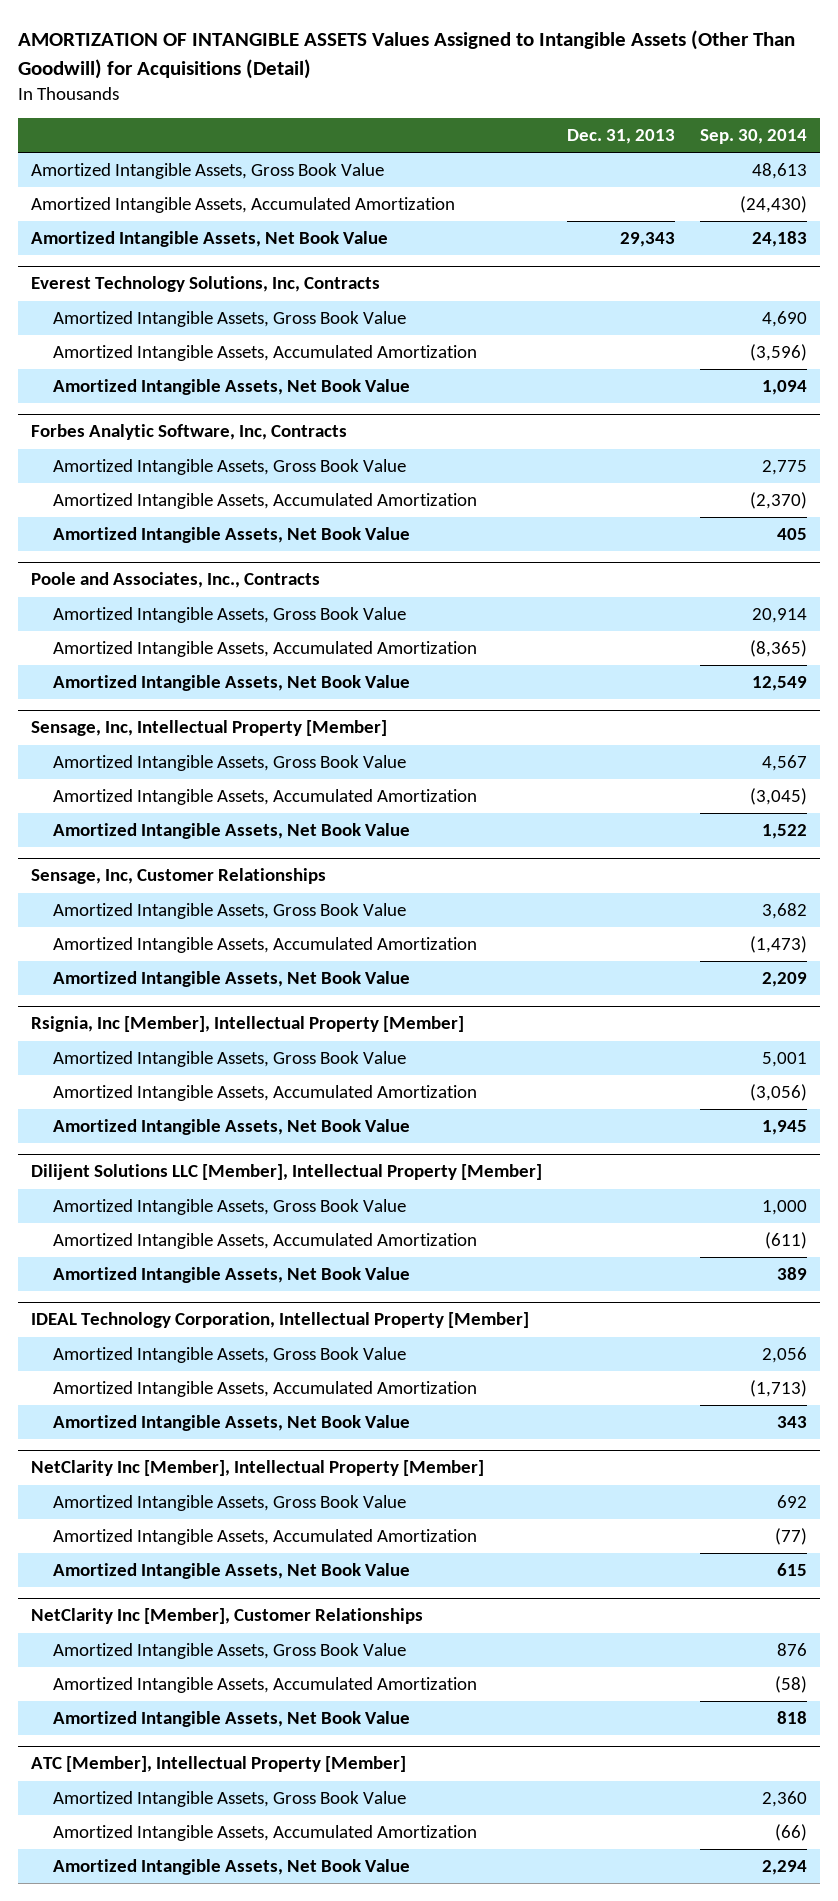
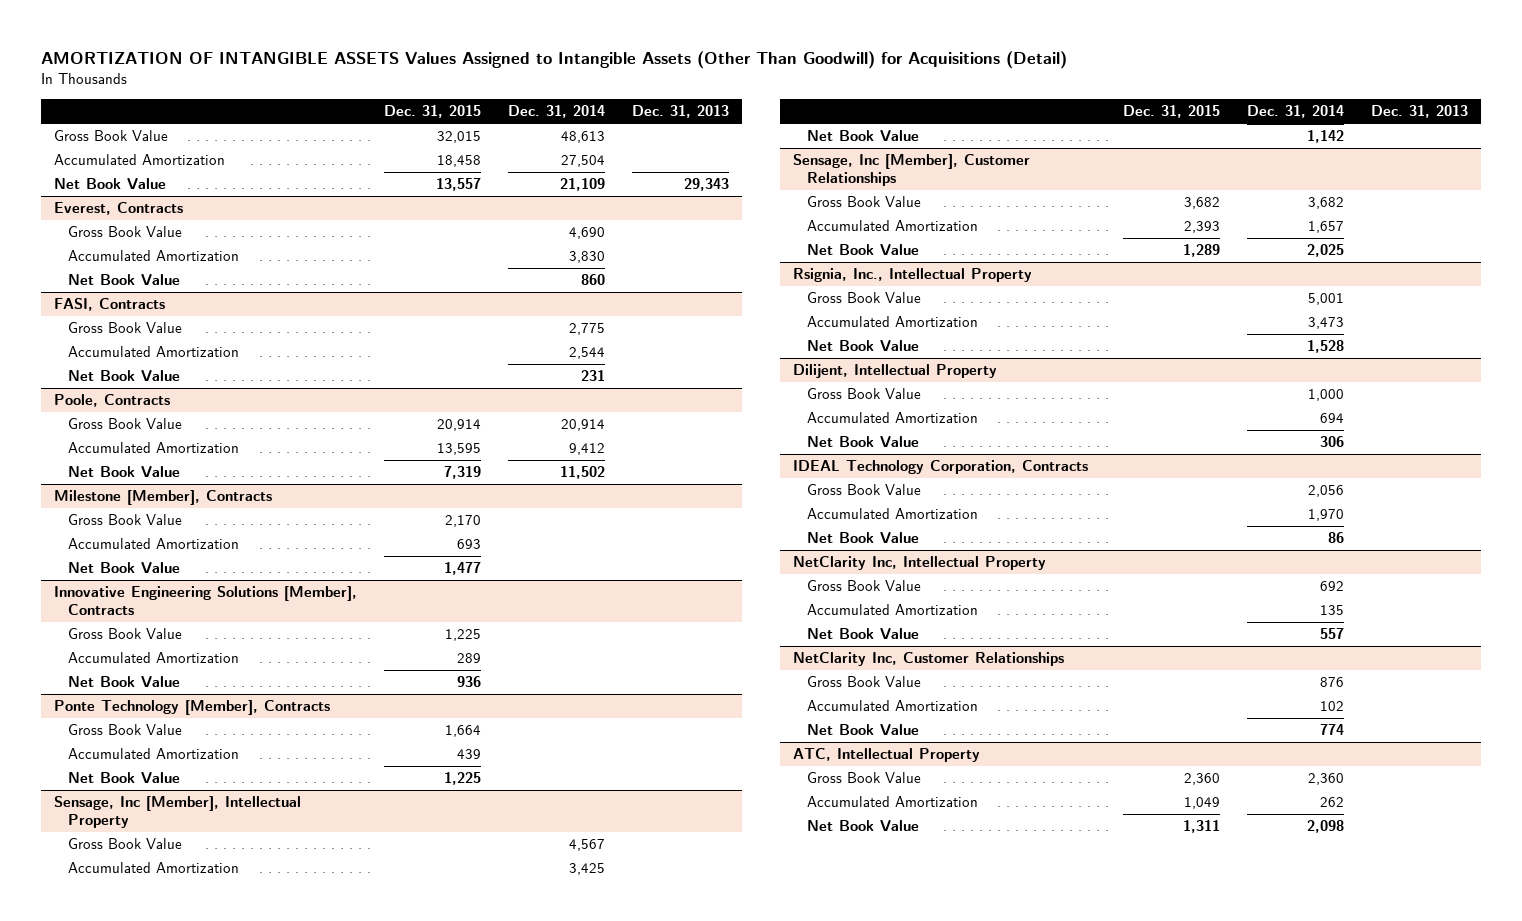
- | Dec. 31, 2013 | Sep. 30, 2014
+ | Dec. 31, 2015 | Dec. 31, 2014 | Dec. 31, 2013
- Amortized Intangible Assets, Gross Book Value | | 48,613
- Amortized Intangible Assets, Accumulated Amortization | | (24,430)
- Amortized Intangible Assets, Net Book Value | 29,343 | 24,183
- Everest Technology Solutions, Inc, Contracts
- Amortized Intangible Assets, Gross Book Value | | 4,690
- Amortized Intangible Assets, Accumulated Amortization | | (3,596)
- Amortized Intangible Assets, Net Book Value | | 1,094
- Forbes Analytic Software, Inc, Contracts
- Amortized Intangible Assets, Gross Book Value | | 2,775
- Amortized Intangible Assets, Accumulated Amortization | | (2,370)
- Amortized Intangible Assets, Net Book Value | | 405
- Poole and Associates, Inc., Contracts
- Amortized Intangible Assets, Gross Book Value | | 20,914
- Amortized Intangible Assets, Accumulated Amortization | | (8,365)
- Amortized Intangible Assets, Net Book Value | | 12,549
- Sensage, Inc, Intellectual Property [Member]
- Amortized Intangible Assets, Gross Book Value | | 4,567
- Amortized Intangible Assets, Accumulated Amortization | | (3,045)
- Amortized Intangible Assets, Net Book Value | | 1,522
- Sensage, Inc, Customer Relationships
- Amortized Intangible Assets, Gross Book Value | | 3,682
- Amortized Intangible Assets, Accumulated Amortization | | (1,473)
- Amortized Intangible Assets, Net Book Value | | 2,209
- Rsignia, Inc [Member], Intellectual Property [Member]
- Amortized Intangible Assets, Gross Book Value | | 5,001
- Amortized Intangible Assets, Accumulated Amortization | | (3,056)
- Amortized Intangible Assets, Net Book Value | | 1,945
- Dilijent Solutions LLC [Member], Intellectual Property [Member]
- Amortized Intangible Assets, Gross Book Value | | 1,000
- Amortized Intangible Assets, Accumulated Amortization | | (611)
- Amortized Intangible Assets, Net Book Value | | 389
- IDEAL Technology Corporation, Intellectual Property [Member]
- Amortized Intangible Assets, Gross Book Value | | 2,056
- Amortized Intangible Assets, Accumulated Amortization | | (1,713)
- Amortized Intangible Assets, Net Book Value | | 343
- NetClarity Inc [Member], Intellectual Property [Member]
- Amortized Intangible Assets, Gross Book Value | | 692
- Amortized Intangible Assets, Accumulated Amortization | | (77)
- Amortized Intangible Assets, Net Book Value | | 615
- NetClarity Inc [Member], Customer Relationships
- Amortized Intangible Assets, Gross Book Value | | 876
- Amortized Intangible Assets, Accumulated Amortization | | (58)
- Amortized Intangible Assets, Net Book Value | | 818
- ATC [Member], Intellectual Property [Member]
- Amortized Intangible Assets, Gross Book Value | | 2,360
- Amortized Intangible Assets, Accumulated Amortization | | (66)
- Amortized Intangible Assets, Net Book Value | | 2,294
+ Gross Book Value | 32,015 | 48,613 |
+ Accumulated Amortization | 18,458 | 27,504 |
+ Net Book Value | 13,557 | 21,109 | 29,343
+ Everest, Contracts
+ Gross Book Value | | 4,690 |
+ Accumulated Amortization | | 3,830 |
+ Net Book Value | | 860 |
+ FASI, Contracts
+ Gross Book Value | | 2,775 |
+ Accumulated Amortization | | 2,544 |
+ Net Book Value | | 231 |
+ Poole, Contracts
+ Gross Book Value | 20,914 | 20,914 |
+ Accumulated Amortization | 13,595 | 9,412 |
+ Net Book Value | 7,319 | 11,502 |
+ Milestone [Member], Contracts
+ Gross Book Value | 2,170 | |
+ Accumulated Amortization | 693 | |
+ Net Book Value | 1,477 | |
+ Innovative Engineering Solutions [Member], Contracts
+ Gross Book Value | 1,225 | |
+ Accumulated Amortization | 289 | |
+ Net Book Value | 936 | |
+ Ponte Technology [Member], Contracts
+ Gross Book Value | 1,664 | |
+ Accumulated Amortization | 439 | |
+ Net Book Value | 1,225 | |
+ Sensage, Inc [Member], Intellectual Property
+ Gross Book Value | | 4,567 |
+ Accumulated Amortization | | 3,425 |
+ Net Book Value | | 1,142 |
+ Sensage, Inc [Member], Customer Relationships
+ Gross Book Value | 3,682 | 3,682 |
+ Accumulated Amortization | 2,393 | 1,657 |
+ Net Book Value | 1,289 | 2,025 |
+ Rsignia, Inc., Intellectual Property
+ Gross Book Value | | 5,001 |
+ Accumulated Amortization | | 3,473 |
+ Net Book Value | | 1,528 |
+ Dilijent, Intellectual Property
+ Gross Book Value | | 1,000 |
+ Accumulated Amortization | | 694 |
+ Net Book Value | | 306 |
+ IDEAL Technology Corporation, Contracts
+ Gross Book Value | | 2,056 |
+ Accumulated Amortization | | 1,970 |
+ Net Book Value | | 86 |
+ NetClarity Inc, Intellectual Property
+ Gross Book Value | | 692 |
+ Accumulated Amortization | | 135 |
+ Net Book Value | | 557 |
+ NetClarity Inc, Customer Relationships
+ Gross Book Value | | 876 |
+ Accumulated Amortization | | 102 |
+ Net Book Value | | 774 |
+ ATC, Intellectual Property
+ Gross Book Value | 2,360 | 2,360 |
+ Accumulated Amortization | 1,049 | 262 |
+ Net Book Value | 1,311 | 2,098 |

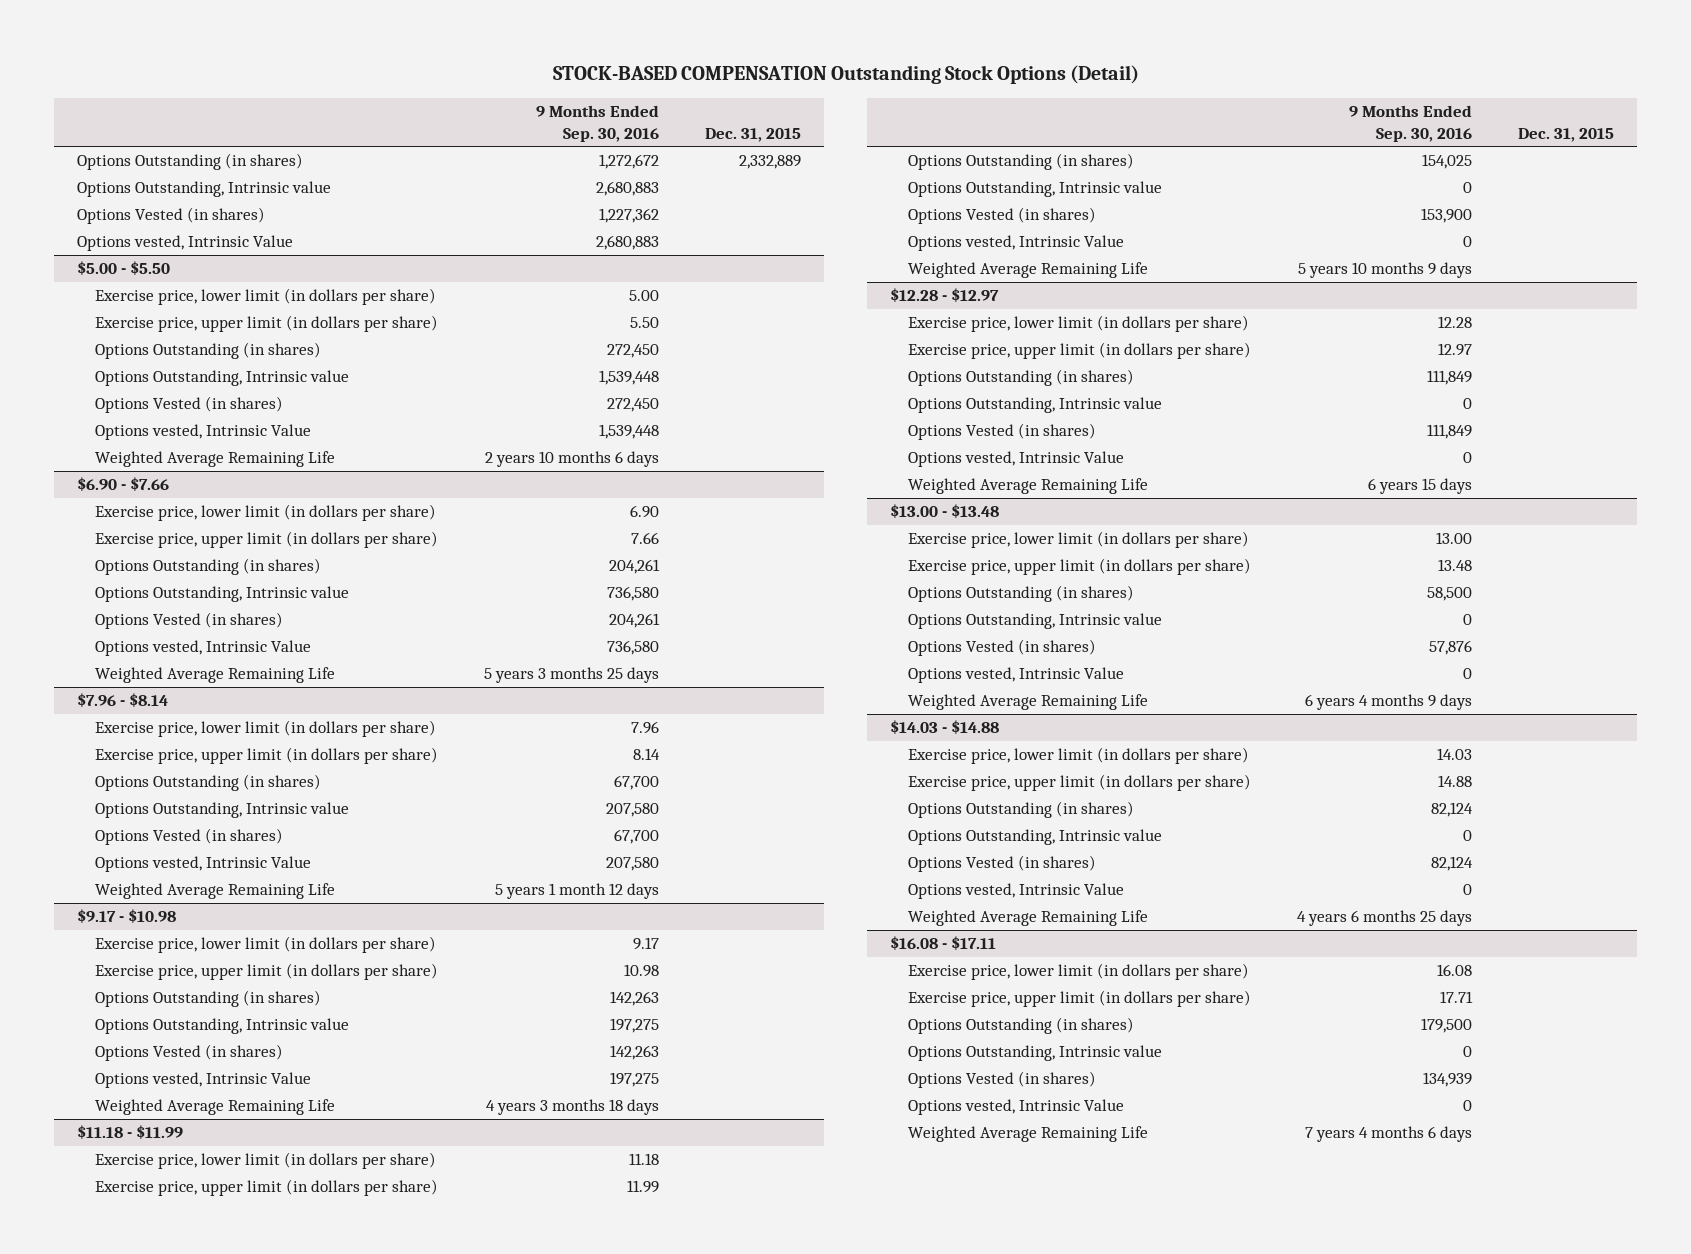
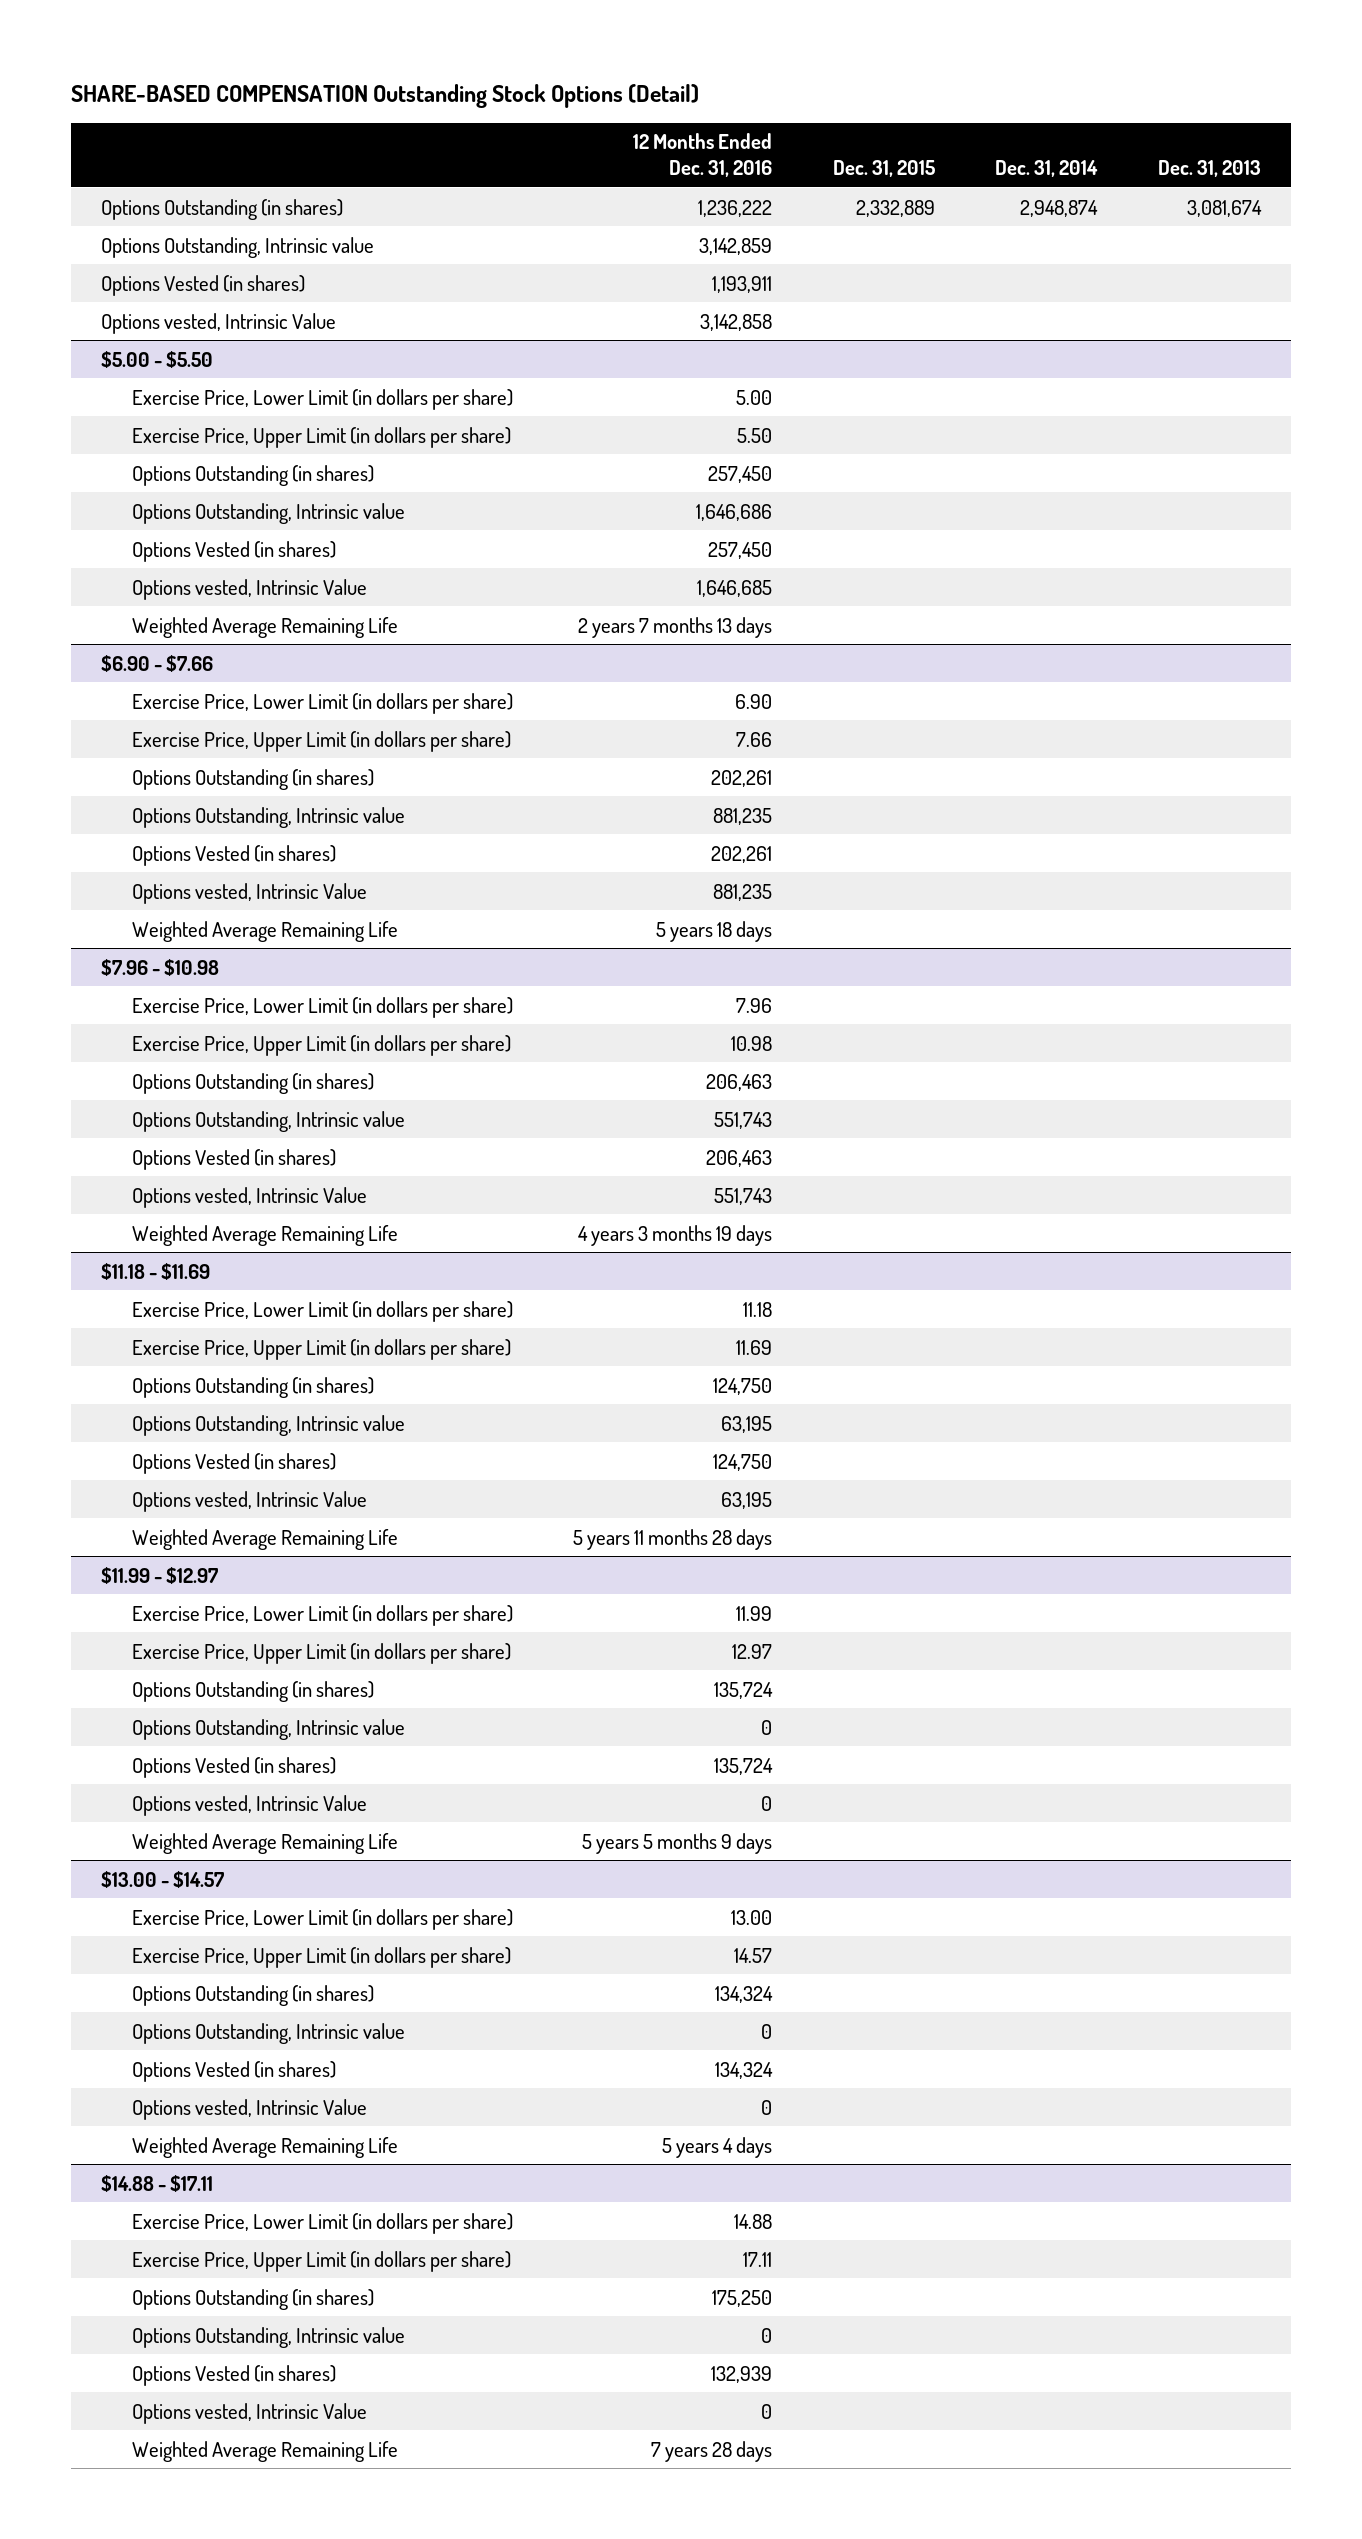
- STOCK-BASED COMPENSATION Outstanding Stock Options (Detail)
+ SHARE-BASED COMPENSATION Outstanding Stock Options (Detail)
- | 9 Months Ended Sep. 30, 2016 | Dec. 31, 2015
+ | 12 Months Ended Dec. 31, 2016 | Dec. 31, 2015 | Dec. 31, 2014 | Dec. 31, 2013
@ $5.00 - $5.50
- Exercise price, lower limit (in dollars per share) | 5.00 |
- Exercise price, upper limit (in dollars per share) | 5.50 |
+ Exercise Price, Lower Limit (in dollars per share) | 5.00 | | |
+ Exercise Price, Upper Limit (in dollars per share) | 5.50 | | |
@ $6.90 - $7.66
- Exercise price, lower limit (in dollars per share) | 6.90 |
- Exercise price, upper limit (in dollars per share) | 7.66 |
+ Exercise Price, Lower Limit (in dollars per share) | 6.90 | | |
+ Exercise Price, Upper Limit (in dollars per share) | 7.66 | | |
- $7.96 - $8.14
- Exercise price, lower limit (in dollars per share) | 7.96 |
- Exercise price, upper limit (in dollars per share) | 8.14 |
+ $7.96 - $10.98
+ Exercise Price, Lower Limit (in dollars per share) | 7.96 | | |
+ Exercise Price, Upper Limit (in dollars per share) | 10.98 | | |
- $9.17 - $10.98
- Exercise price, lower limit (in dollars per share) | 9.17 |
- Exercise price, upper limit (in dollars per share) | 10.98 |
+ $11.18 - $11.69
+ Exercise Price, Lower Limit (in dollars per share) | 11.18 | | |
+ Exercise Price, Upper Limit (in dollars per share) | 11.69 | | |
- $11.18 - $11.99
- Exercise price, lower limit (in dollars per share) | 11.18 |
- Exercise price, upper limit (in dollars per share) | 11.99 |
+ $11.99 - $12.97
+ Exercise Price, Lower Limit (in dollars per share) | 11.99 | | |
+ Exercise Price, Upper Limit (in dollars per share) | 12.97 | | |
- $12.28 - $12.97
- Exercise price, lower limit (in dollars per share) | 12.28 |
- Exercise price, upper limit (in dollars per share) | 12.97 |
+ $13.00 - $14.57
+ Exercise Price, Lower Limit (in dollars per share) | 13.00 | | |
+ Exercise Price, Upper Limit (in dollars per share) | 14.57 | | |
- $13.00 - $13.48
- Exercise price, lower limit (in dollars per share) | 13.00 |
- Exercise price, upper limit (in dollars per share) | 13.48 |
+ $14.88 - $17.11
+ Exercise Price, Lower Limit (in dollars per share) | 14.88 | | |
+ Exercise Price, Upper Limit (in dollars per share) | 17.11 | | |
- $14.03 - $14.88
- Exercise price, lower limit (in dollars per share) | 14.03 |
- Exercise price, upper limit (in dollars per share) | 14.88 |
- Options Outstanding (in shares) | 82,124 |
- Options Outstanding, Intrinsic value | 0 |
- Options Vested (in shares) | 82,124 |
- Options vested, Intrinsic Value | 0 |
- Weighted Average Remaining Life | 4 years 6 months 25 days |
- $16.08 - $17.11
- Exercise price, lower limit (in dollars per share) | 16.08 |
- Exercise price, upper limit (in dollars per share) | 17.71 |
- Options Outstanding (in shares) | 179,500 |
- Options Outstanding, Intrinsic value | 0 |
- Options Vested (in shares) | 134,939 |
- Options vested, Intrinsic Value | 0 |
- Weighted Average Remaining Life | 7 years 4 months 6 days |

